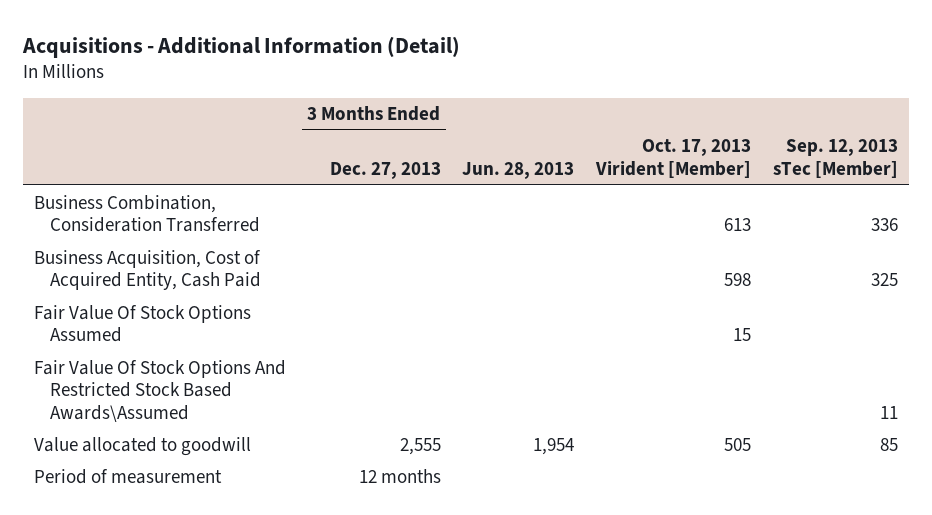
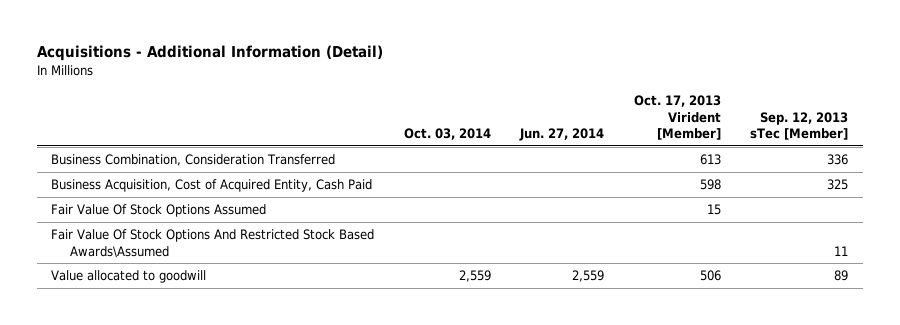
- | 3 Months Ended Dec. 27, 2013 | Jun. 28, 2013 | Oct. 17, 2013 Virident [Member] | Sep. 12, 2013 sTec [Member]
+ | Oct. 03, 2014 | Jun. 27, 2014 | Oct. 17, 2013 Virident [Member] | Sep. 12, 2013 sTec [Member]
- Value allocated to goodwill | 2,555 | 1,954 | 505 | 85
- Period of measurement | 12 months | | |
+ Value allocated to goodwill | 2,559 | 2,559 | 506 | 89

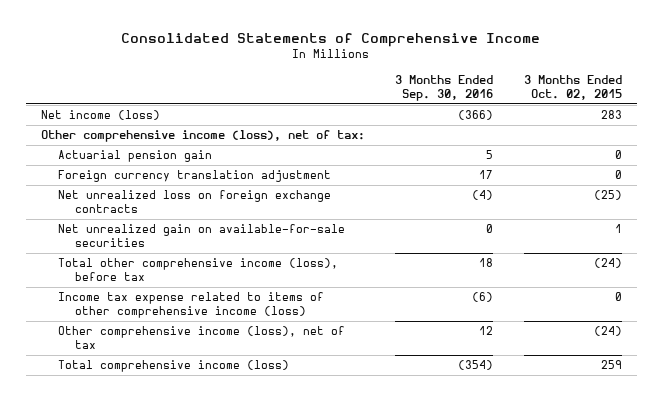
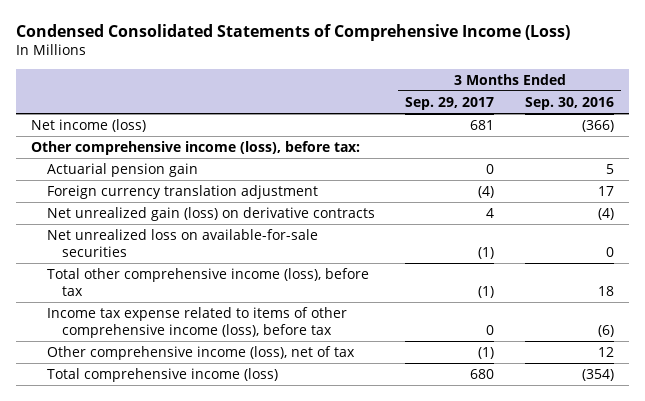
- Consolidated Statements of Comprehensive Income
+ Condensed Consolidated Statements of Comprehensive Income (Loss)
- | 3 Months Ended Sep. 30, 2016 | 3 Months Ended Oct. 02, 2015
+ | 3 Months Ended Sep. 29, 2017 | 3 Months Ended Sep. 30, 2016
- Other comprehensive income (loss), net of tax:
+ Other comprehensive income (loss), before tax:
- Net unrealized loss on foreign exchange contracts | (4) | (25)
- Net unrealized gain on available-for-sale securities | 0 | 1
+ Net unrealized gain (loss) on derivative contracts | 4 | (4)
+ Net unrealized loss on available-for-sale securities | (1) | 0
- Income tax expense related to items of other comprehensive income (loss) | (6) | 0
+ Income tax expense related to items of other comprehensive income (loss), before tax | 0 | (6)

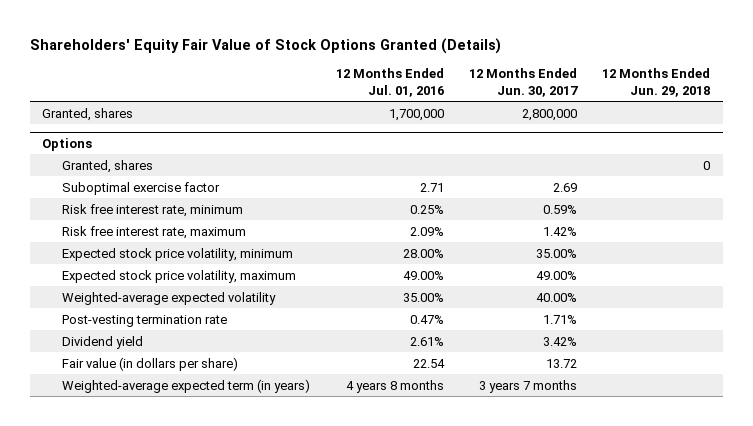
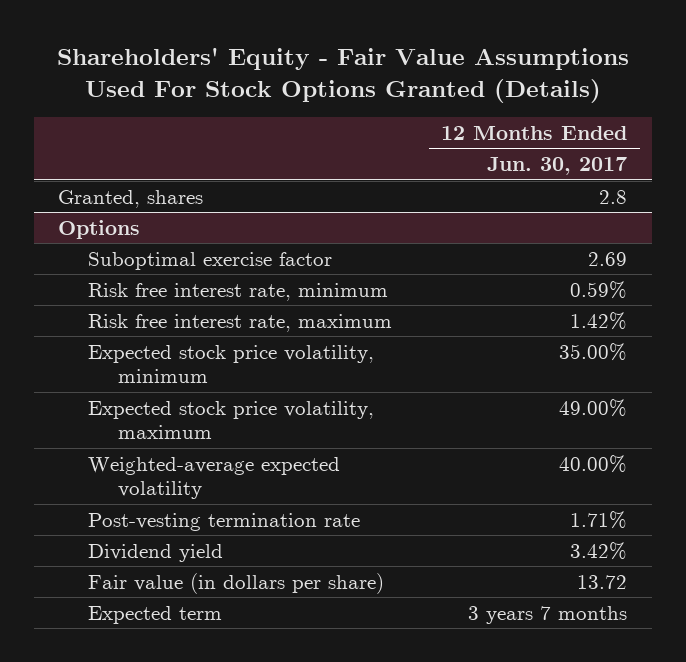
- Shareholders' Equity Fair Value of Stock Options Granted (Details)
+ Shareholders' Equity - Fair Value Assumptions Used For Stock Options Granted (Details)
- | 12 Months Ended Jul. 01, 2016 | 12 Months Ended Jun. 30, 2017 | 12 Months Ended Jun. 29, 2018
+ | 12 Months Ended Jun. 30, 2017
- Granted, shares | 1,700,000 | 2,800,000 |
+ Granted, shares | 2.8
@ Options
- Granted, shares | | | 0
- Weighted-average expected term (in years) | 4 years 8 months | 3 years 7 months |
+ Expected term | 3 years 7 months

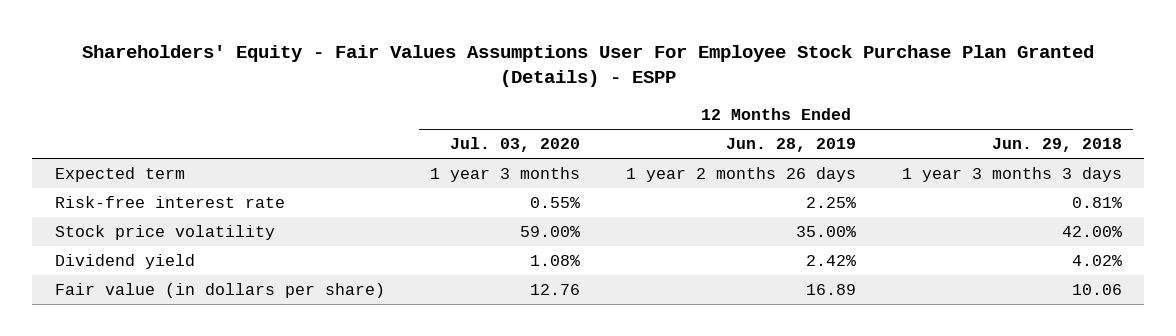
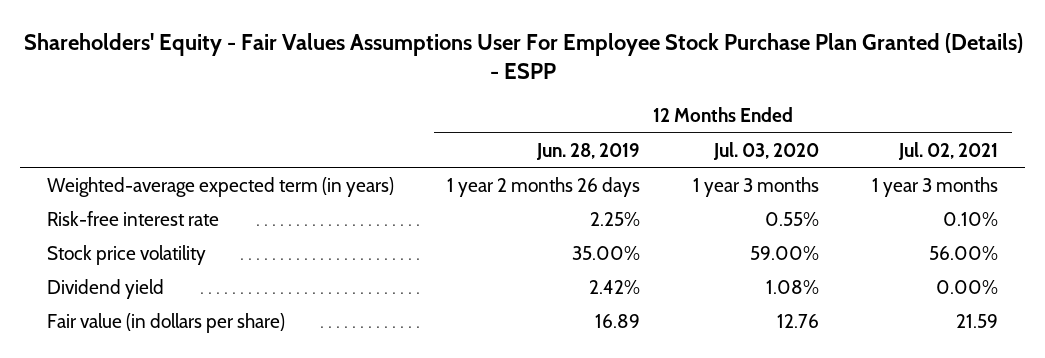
- | 12 Months Ended Jul. 03, 2020 | 12 Months Ended Jun. 28, 2019 | 12 Months Ended Jun. 29, 2018
+ | 12 Months Ended Jun. 28, 2019 | 12 Months Ended Jul. 03, 2020 | 12 Months Ended Jul. 02, 2021
- Expected term | 1 year 3 months | 1 year 2 months 26 days | 1 year 3 months 3 days
+ Weighted-average expected term (in years) | 1 year 2 months 26 days | 1 year 3 months | 1 year 3 months

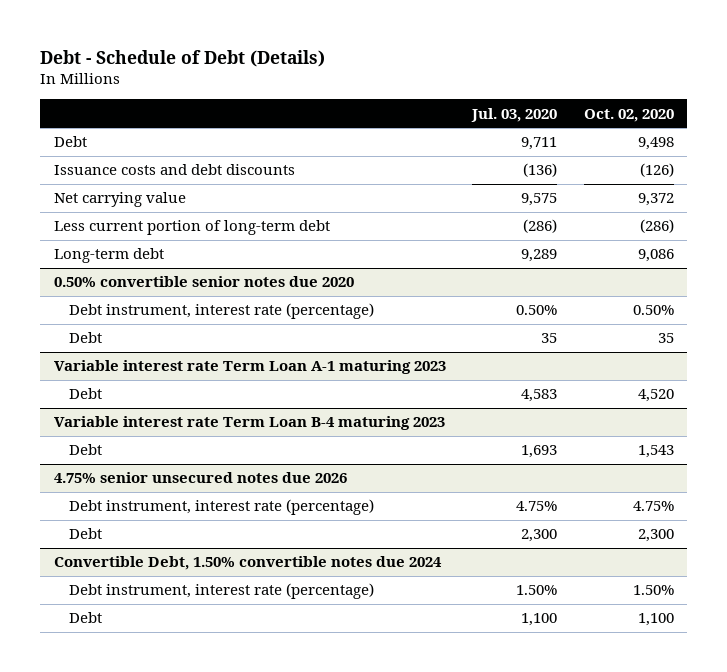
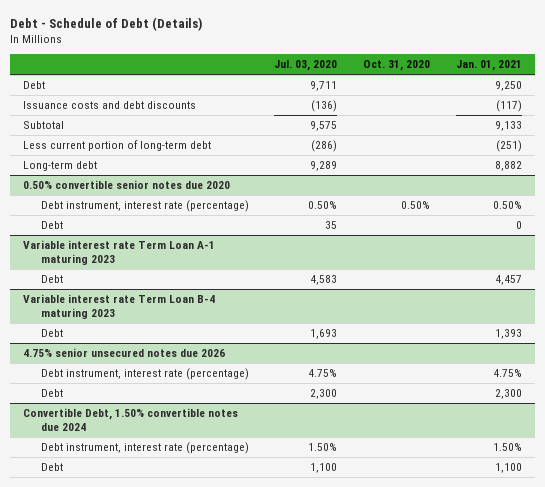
- | Jul. 03, 2020 | Oct. 02, 2020
+ | Jul. 03, 2020 | Oct. 31, 2020 | Jan. 01, 2021
- Net carrying value | 9,575 | 9,372
+ Subtotal | 9,575 | | 9,133

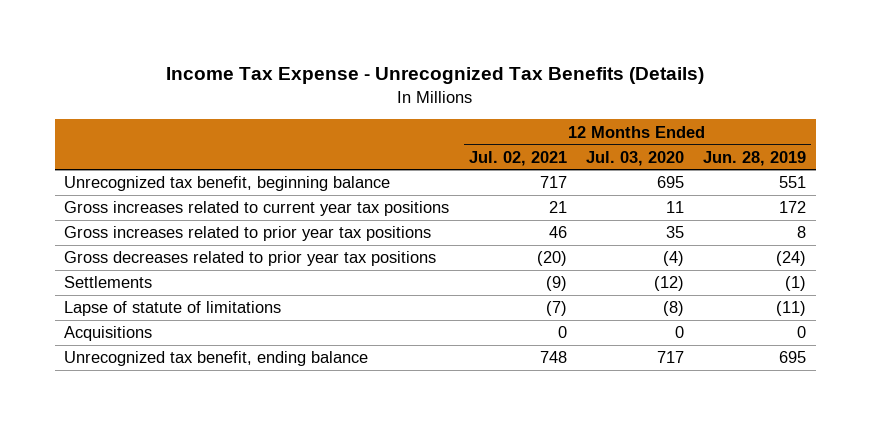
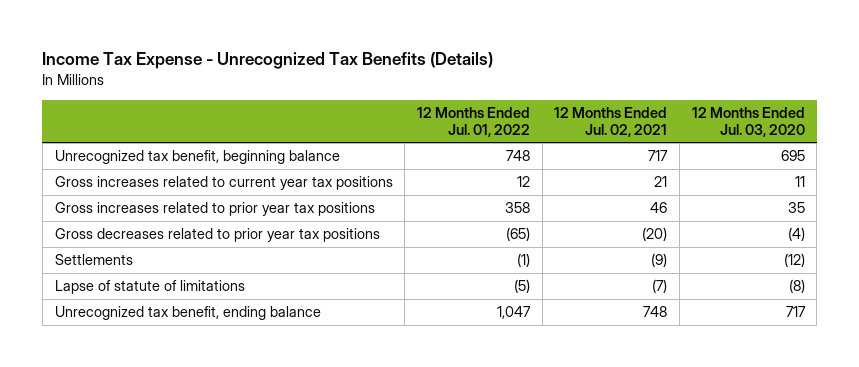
- | 12 Months Ended Jul. 02, 2021 | 12 Months Ended Jul. 03, 2020 | 12 Months Ended Jun. 28, 2019
+ | 12 Months Ended Jul. 01, 2022 | 12 Months Ended Jul. 02, 2021 | 12 Months Ended Jul. 03, 2020
- Acquisitions | 0 | 0 | 0

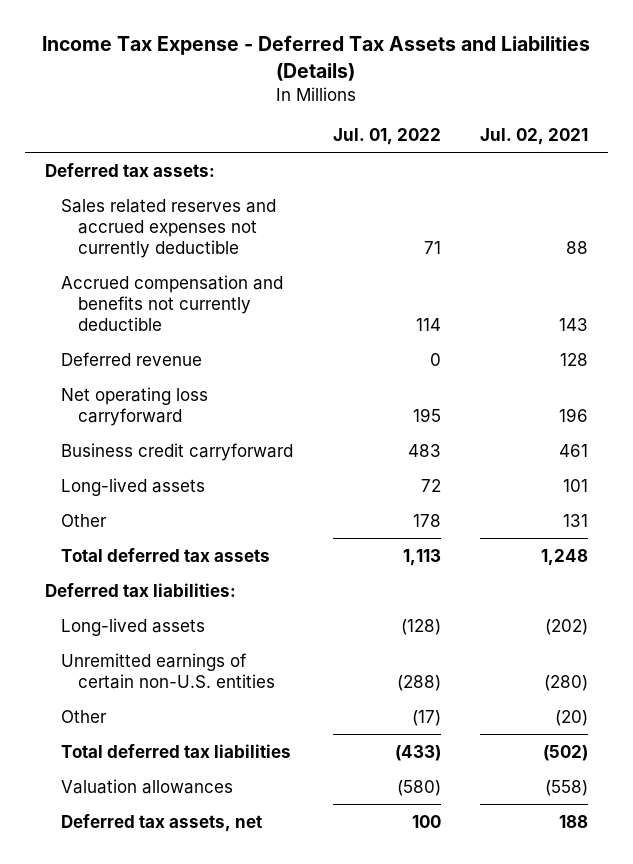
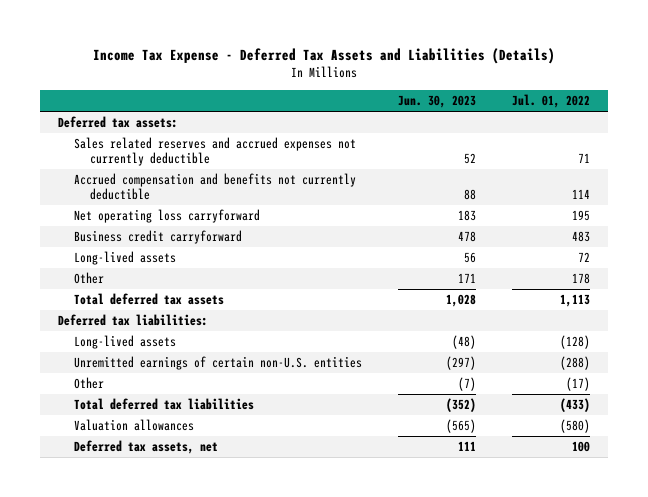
- | Jul. 01, 2022 | Jul. 02, 2021
+ | Jun. 30, 2023 | Jul. 01, 2022
- Deferred revenue | 0 | 128

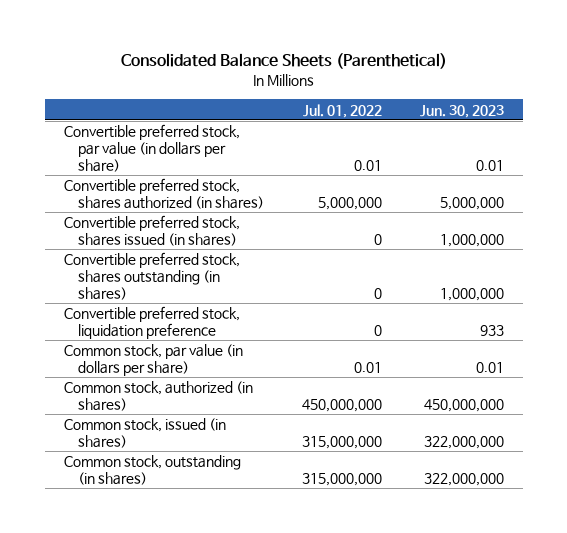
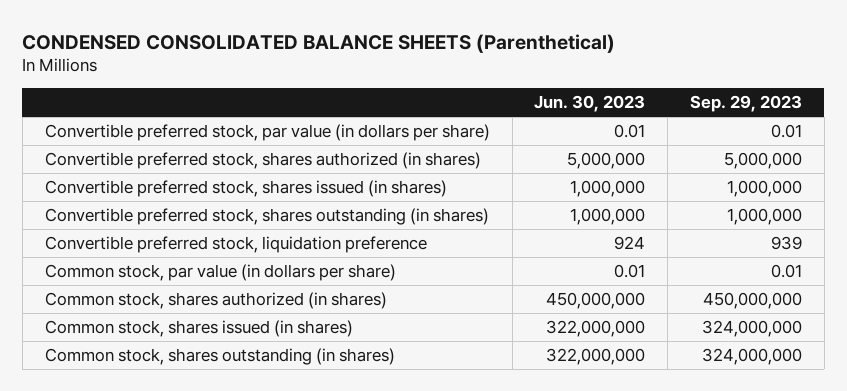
- Consolidated Balance Sheets (Parenthetical)
+ CONDENSED CONSOLIDATED BALANCE SHEETS (Parenthetical)
- | Jul. 01, 2022 | Jun. 30, 2023
+ | Jun. 30, 2023 | Sep. 29, 2023
- Convertible preferred stock, liquidation preference | 0 | 933
+ Convertible preferred stock, liquidation preference | 924 | 939
- Common stock, authorized (in shares) | 450,000,000 | 450,000,000
- Common stock, issued (in shares) | 315,000,000 | 322,000,000
- Common stock, outstanding (in shares) | 315,000,000 | 322,000,000
+ Common stock, shares authorized (in shares) | 450,000,000 | 450,000,000
+ Common stock, shares issued (in shares) | 322,000,000 | 324,000,000
+ Common stock, shares outstanding (in shares) | 322,000,000 | 324,000,000

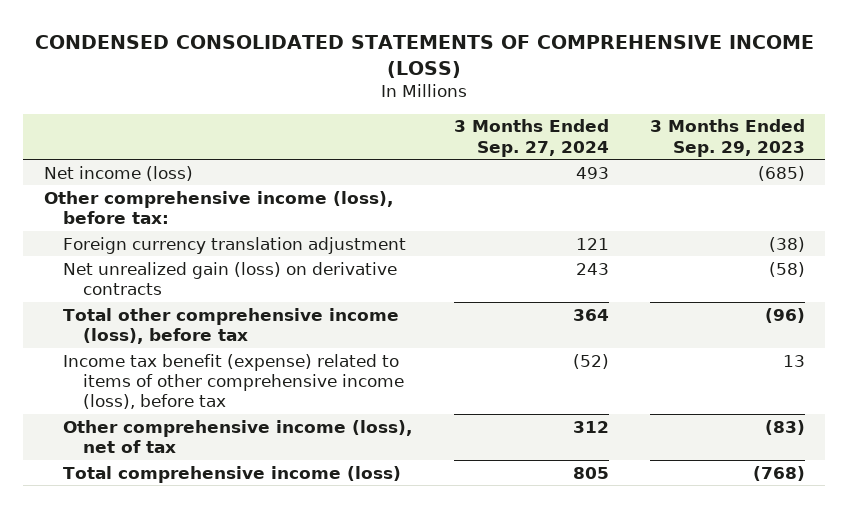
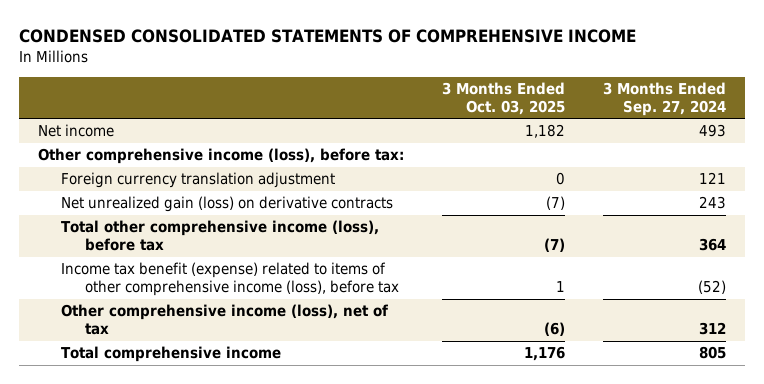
- CONDENSED CONSOLIDATED STATEMENTS OF COMPREHENSIVE INCOME (LOSS)
+ CONDENSED CONSOLIDATED STATEMENTS OF COMPREHENSIVE INCOME
- | 3 Months Ended Sep. 27, 2024 | 3 Months Ended Sep. 29, 2023
+ | 3 Months Ended Oct. 03, 2025 | 3 Months Ended Sep. 27, 2024
- Net income (loss) | 493 | (685)
+ Net income | 1,182 | 493
- Total comprehensive income (loss) | 805 | (768)
+ Total comprehensive income | 1,176 | 805

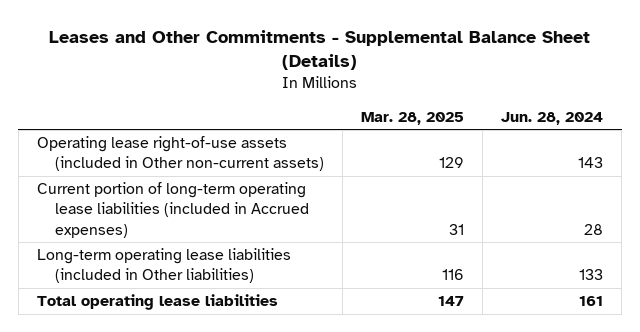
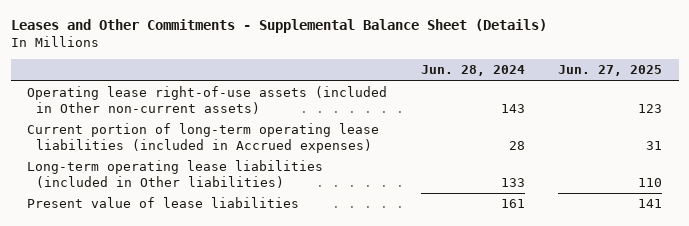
- | Mar. 28, 2025 | Jun. 28, 2024
+ | Jun. 28, 2024 | Jun. 27, 2025
- Total operating lease liabilities | 147 | 161
+ Present value of lease liabilities | 161 | 141

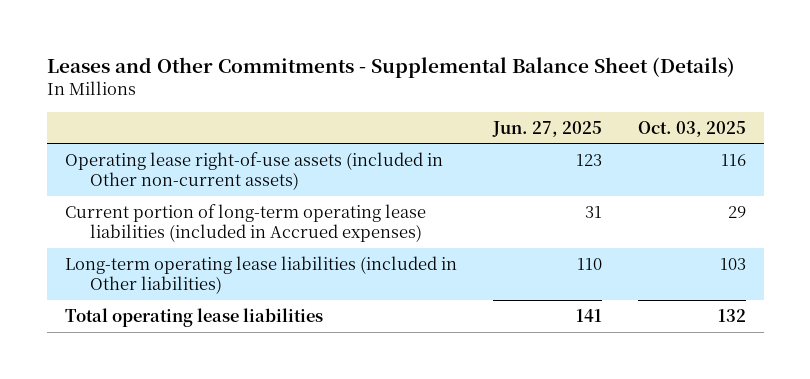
- | Jun. 28, 2024 | Jun. 27, 2025
+ | Jun. 27, 2025 | Oct. 03, 2025
- Present value of lease liabilities | 161 | 141
+ Total operating lease liabilities | 141 | 132

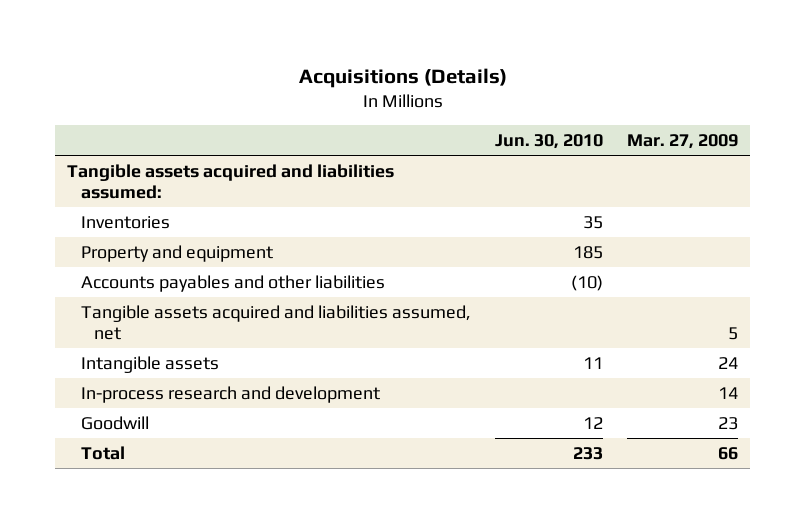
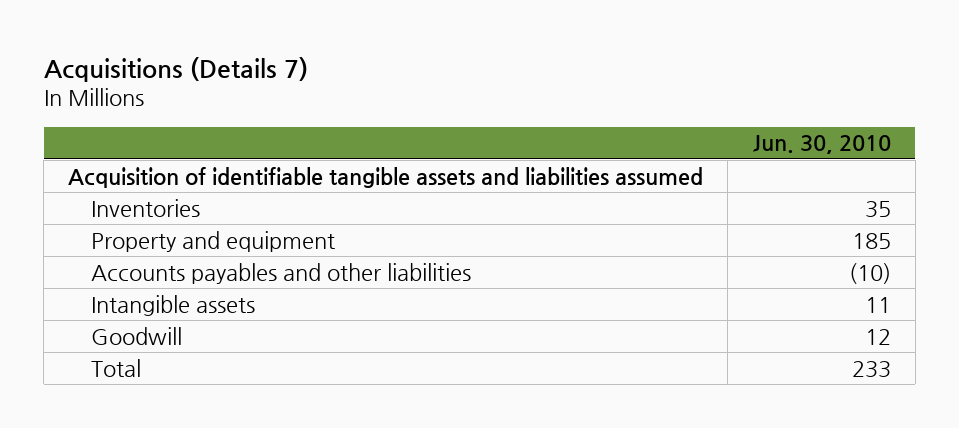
- Acquisitions (Details)
+ Acquisitions (Details 7)
- | Jun. 30, 2010 | Mar. 27, 2009
+ | Jun. 30, 2010
- Tangible assets acquired and liabilities assumed:
+ Acquisition of identifiable tangible assets and liabilities assumed
- Tangible assets acquired and liabilities assumed, net | | 5
- In-process research and development | | 14

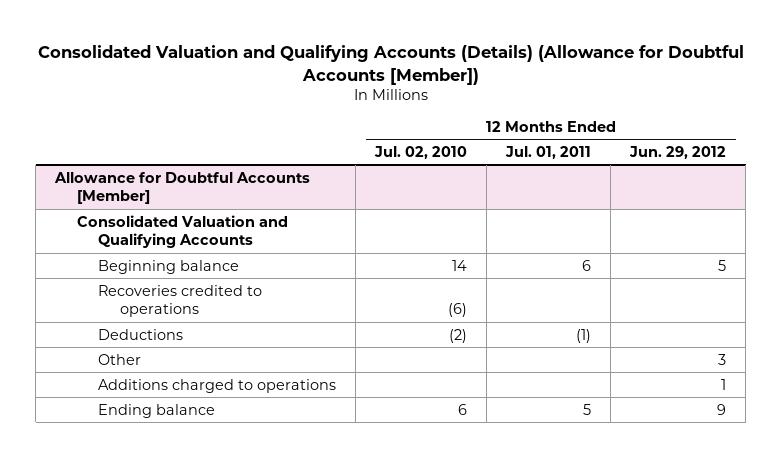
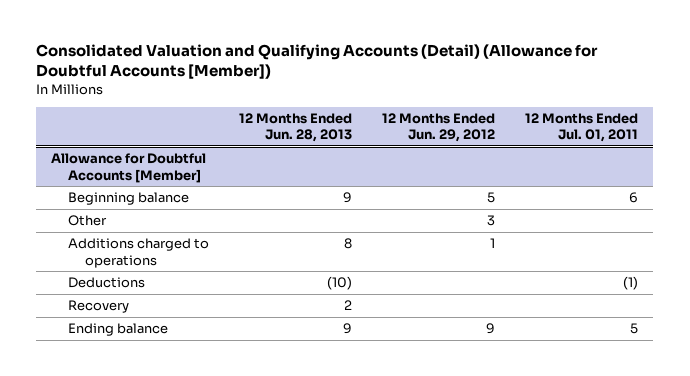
- Consolidated Valuation and Qualifying Accounts (Details) (Allowance for Doubtful Accounts [Member])
+ Consolidated Valuation and Qualifying Accounts (Detail) (Allowance for Doubtful Accounts [Member])
- | 12 Months Ended Jul. 02, 2010 | 12 Months Ended Jul. 01, 2011 | 12 Months Ended Jun. 29, 2012
+ | 12 Months Ended Jun. 28, 2013 | 12 Months Ended Jun. 29, 2012 | 12 Months Ended Jul. 01, 2011
@ Allowance for Doubtful Accounts [Member]
- Consolidated Valuation and Qualifying Accounts
- Recoveries credited to operations | (6) | |
moved down: Deductions | (10) | | (1)
+ Recovery | 2 | |

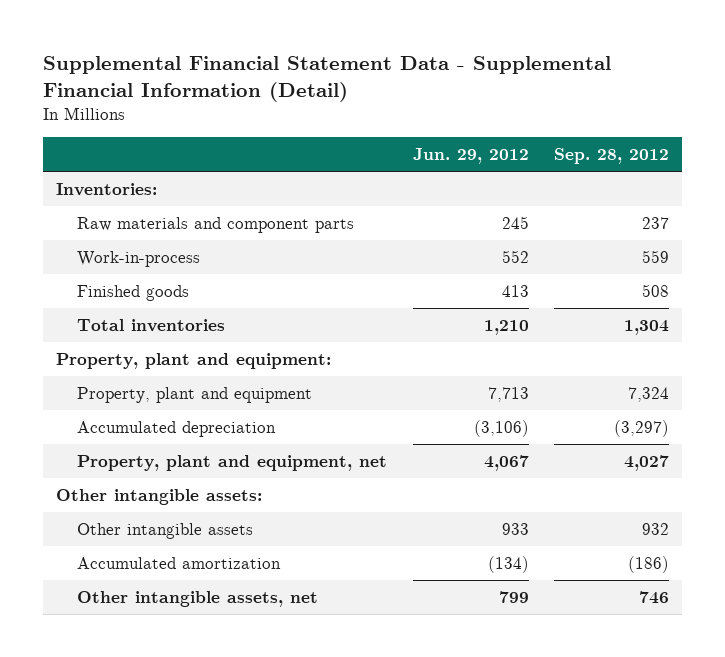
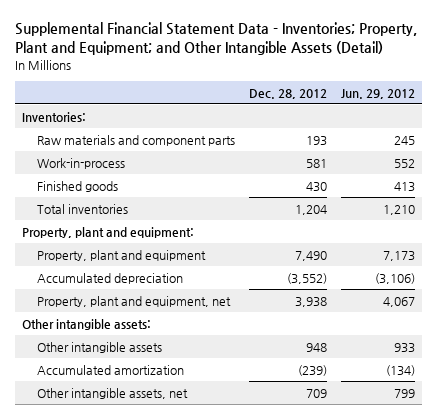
- Supplemental Financial Statement Data - Supplemental Financial Information (Detail)
+ Supplemental Financial Statement Data - Inventories; Property, Plant and Equipment; and Other Intangible Assets (Detail)
- | Jun. 29, 2012 | Sep. 28, 2012
+ | Dec. 28, 2012 | Jun. 29, 2012
- Property, plant and equipment | 7,713 | 7,324
+ Property, plant and equipment | 7,490 | 7,173

